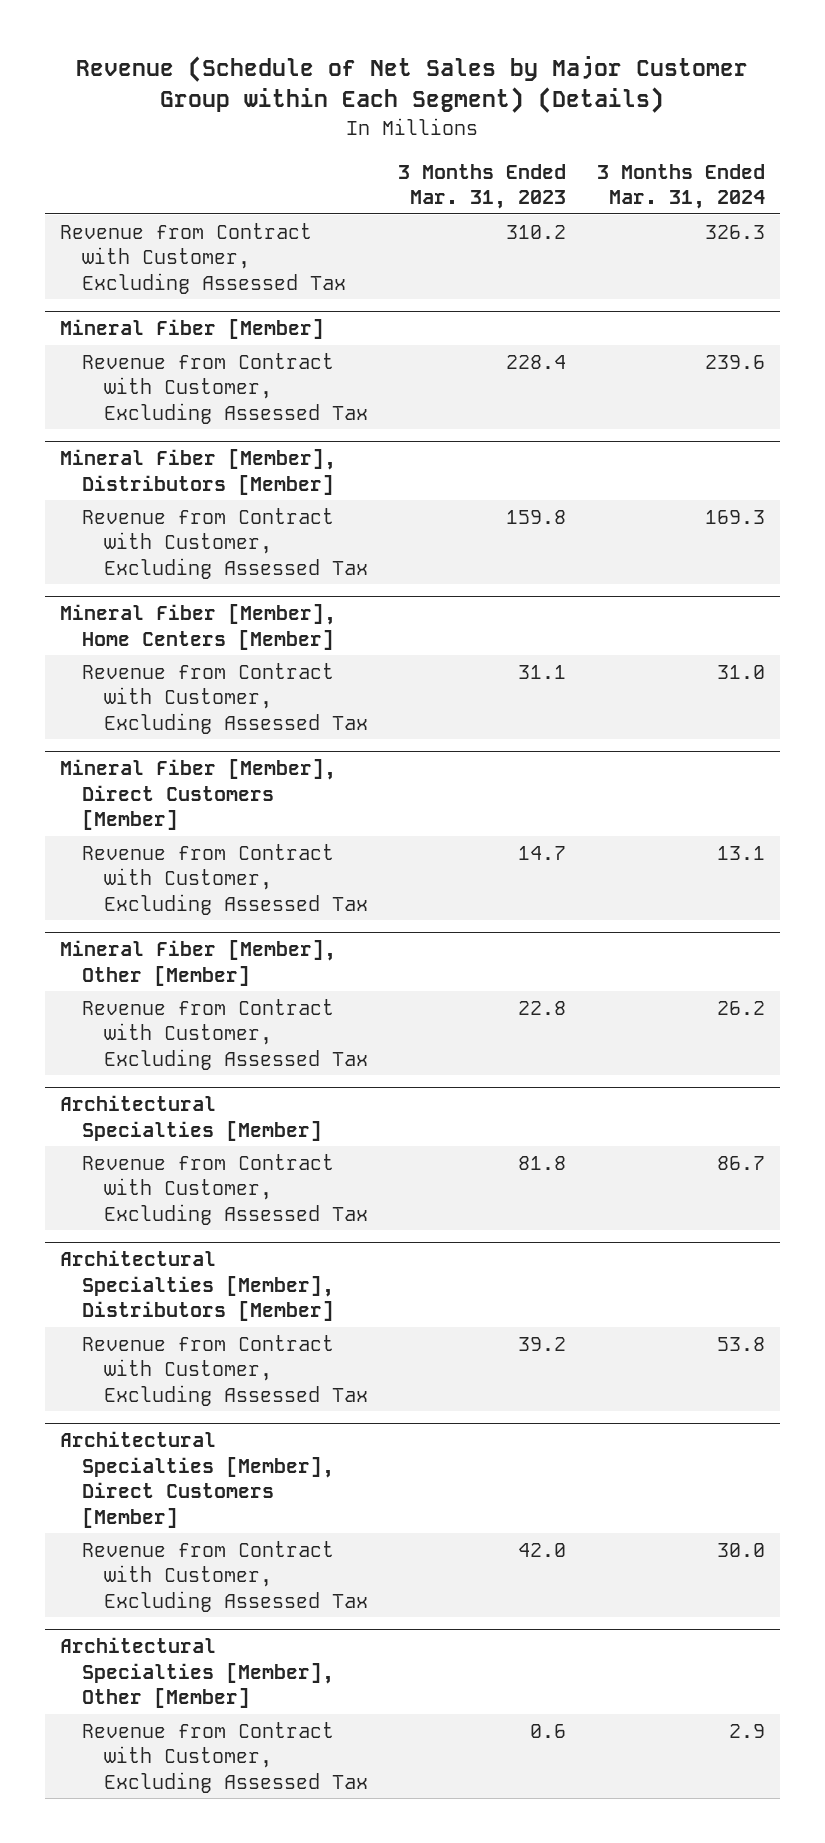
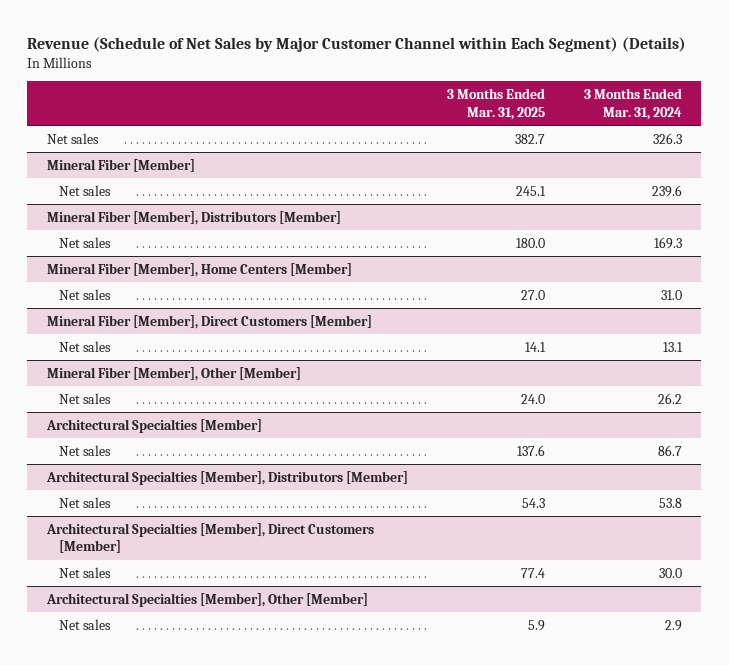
- Revenue (Schedule of Net Sales by Major Customer Group within Each Segment) (Details)
+ Revenue (Schedule of Net Sales by Major Customer Channel within Each Segment) (Details)
- | 3 Months Ended Mar. 31, 2023 | 3 Months Ended Mar. 31, 2024
+ | 3 Months Ended Mar. 31, 2025 | 3 Months Ended Mar. 31, 2024
- Revenue from Contract with Customer, Excluding Assessed Tax | 310.2 | 326.3
+ Net sales | 382.7 | 326.3
@ Mineral Fiber [Member]
- Revenue from Contract with Customer, Excluding Assessed Tax | 228.4 | 239.6
+ Net sales | 245.1 | 239.6
@ Mineral Fiber [Member], Distributors [Member]
- Revenue from Contract with Customer, Excluding Assessed Tax | 159.8 | 169.3
+ Net sales | 180.0 | 169.3
@ Mineral Fiber [Member], Home Centers [Member]
- Revenue from Contract with Customer, Excluding Assessed Tax | 31.1 | 31.0
+ Net sales | 27.0 | 31.0
@ Mineral Fiber [Member], Direct Customers [Member]
- Revenue from Contract with Customer, Excluding Assessed Tax | 14.7 | 13.1
+ Net sales | 14.1 | 13.1
@ Mineral Fiber [Member], Other [Member]
- Revenue from Contract with Customer, Excluding Assessed Tax | 22.8 | 26.2
+ Net sales | 24.0 | 26.2
@ Architectural Specialties [Member]
- Revenue from Contract with Customer, Excluding Assessed Tax | 81.8 | 86.7
+ Net sales | 137.6 | 86.7
@ Architectural Specialties [Member], Distributors [Member]
- Revenue from Contract with Customer, Excluding Assessed Tax | 39.2 | 53.8
+ Net sales | 54.3 | 53.8
@ Architectural Specialties [Member], Direct Customers [Member]
- Revenue from Contract with Customer, Excluding Assessed Tax | 42.0 | 30.0
+ Net sales | 77.4 | 30.0
@ Architectural Specialties [Member], Other [Member]
- Revenue from Contract with Customer, Excluding Assessed Tax | 0.6 | 2.9
+ Net sales | 5.9 | 2.9

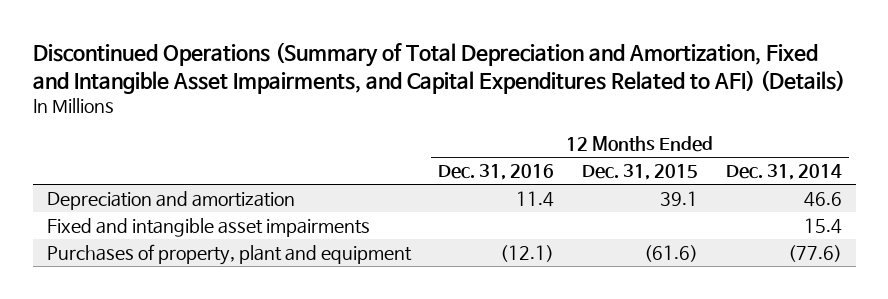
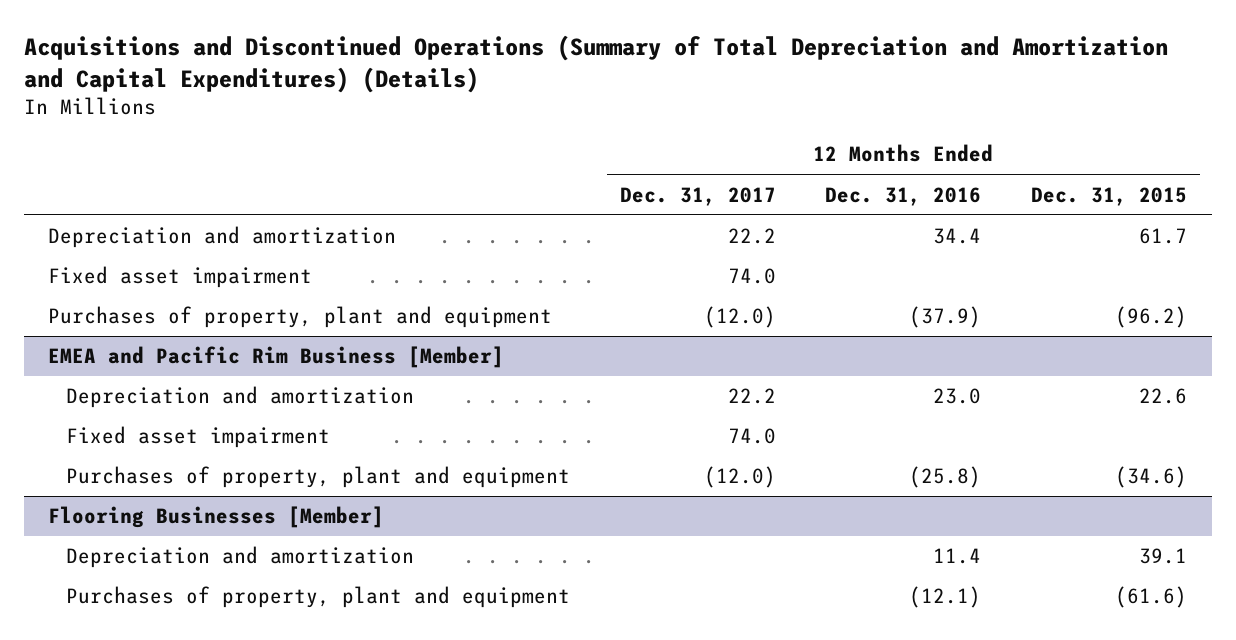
- Discontinued Operations (Summary of Total Depreciation and Amortization, Fixed and Intangible Asset Impairments, and Capital Expenditures Related to AFI) (Details)
+ Acquisitions and Discontinued Operations (Summary of Total Depreciation and Amortization and Capital Expenditures) (Details)
- | 12 Months Ended Dec. 31, 2016 | 12 Months Ended Dec. 31, 2015 | 12 Months Ended Dec. 31, 2014
+ | 12 Months Ended Dec. 31, 2017 | 12 Months Ended Dec. 31, 2016 | 12 Months Ended Dec. 31, 2015
+ Depreciation and amortization | 22.2 | 34.4 | 61.7
+ Fixed asset impairment | 74.0 | |
+ Purchases of property, plant and equipment | (12.0) | (37.9) | (96.2)
+ EMEA and Pacific Rim Business [Member]
+ Depreciation and amortization | 22.2 | 23.0 | 22.6
+ Fixed asset impairment | 74.0 | |
+ Purchases of property, plant and equipment | (12.0) | (25.8) | (34.6)
+ Flooring Businesses [Member]
- Fixed and intangible asset impairments | | | 15.4

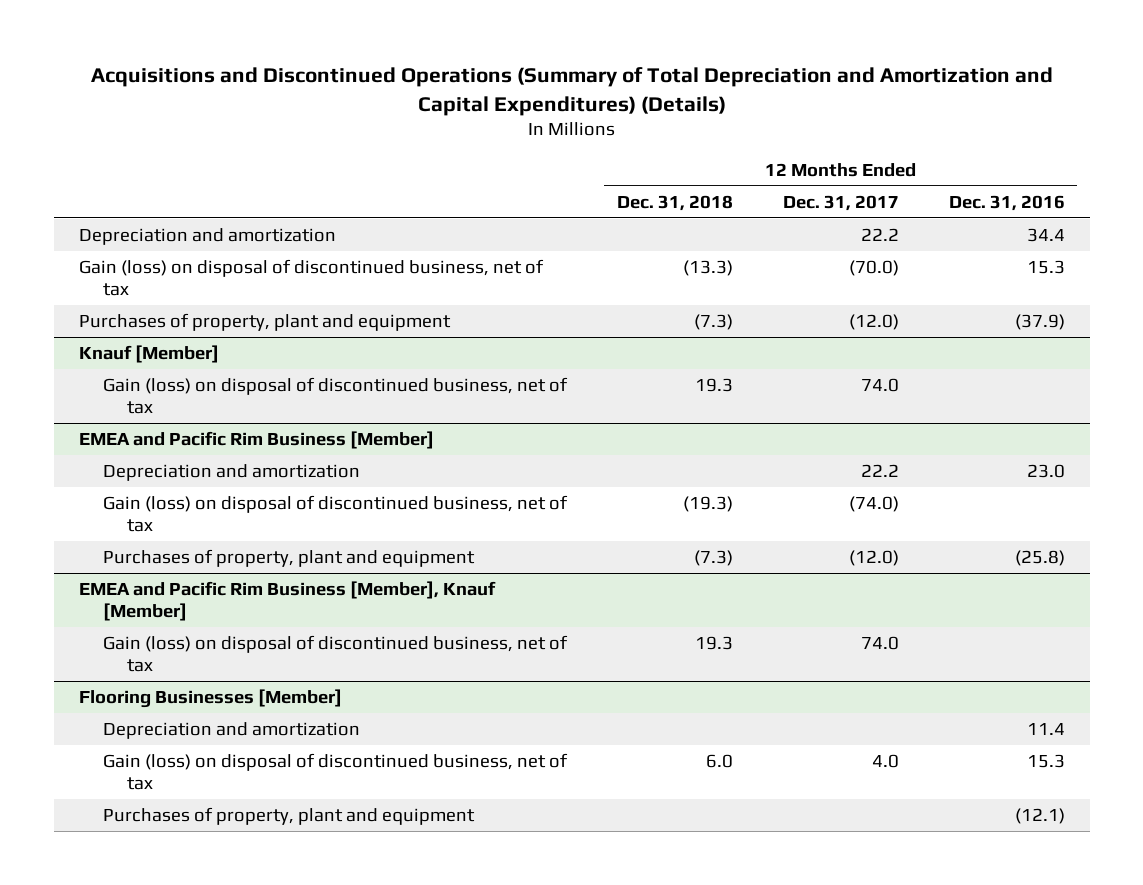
- | 12 Months Ended Dec. 31, 2017 | 12 Months Ended Dec. 31, 2016 | 12 Months Ended Dec. 31, 2015
+ | 12 Months Ended Dec. 31, 2018 | 12 Months Ended Dec. 31, 2017 | 12 Months Ended Dec. 31, 2016
- Fixed asset impairment | 74.0 | |
+ Gain (loss) on disposal of discontinued business, net of tax | (13.3) | (70.0) | 15.3
+ Knauf [Member]
+ Gain (loss) on disposal of discontinued business, net of tax | 19.3 | 74.0 |
@ EMEA and Pacific Rim Business [Member]
- Fixed asset impairment | 74.0 | |
+ Gain (loss) on disposal of discontinued business, net of tax | (19.3) | (74.0) |
+ EMEA and Pacific Rim Business [Member], Knauf [Member]
+ Gain (loss) on disposal of discontinued business, net of tax | 19.3 | 74.0 |
@ Flooring Businesses [Member]
+ Gain (loss) on disposal of discontinued business, net of tax | 6.0 | 4.0 | 15.3

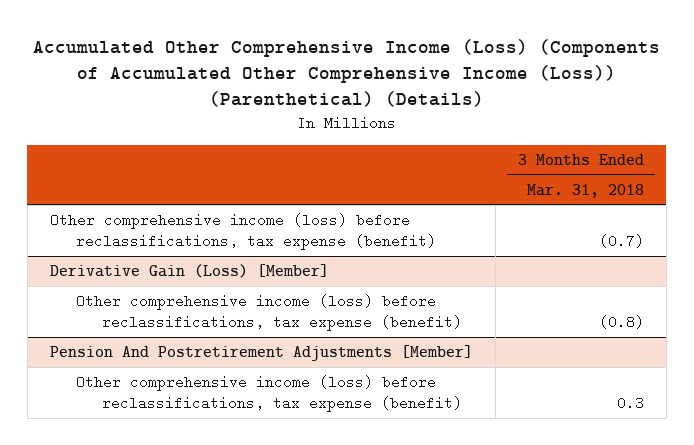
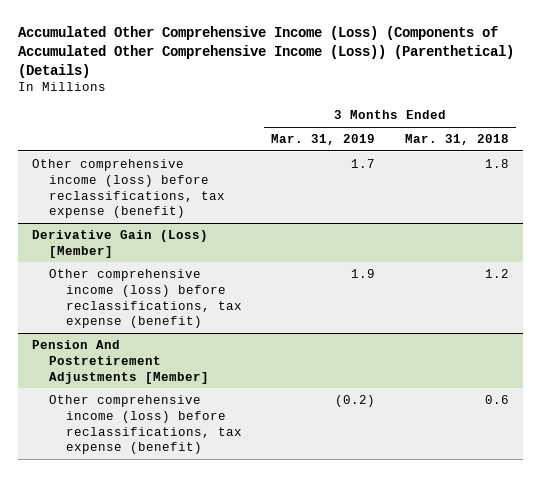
- | 3 Months Ended Mar. 31, 2018
+ | 3 Months Ended Mar. 31, 2019 | 3 Months Ended Mar. 31, 2018
- Other comprehensive income (loss) before reclassifications, tax expense (benefit) | (0.7)
+ Other comprehensive income (loss) before reclassifications, tax expense (benefit) | 1.7 | 1.8
@ Derivative Gain (Loss) [Member]
- Other comprehensive income (loss) before reclassifications, tax expense (benefit) | (0.8)
+ Other comprehensive income (loss) before reclassifications, tax expense (benefit) | 1.9 | 1.2
@ Pension And Postretirement Adjustments [Member]
- Other comprehensive income (loss) before reclassifications, tax expense (benefit) | 0.3
+ Other comprehensive income (loss) before reclassifications, tax expense (benefit) | (0.2) | 0.6

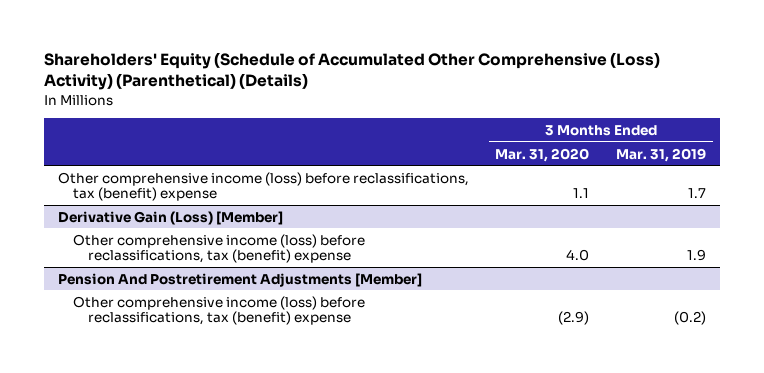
- Accumulated Other Comprehensive Income (Loss) (Components of Accumulated Other Comprehensive Income (Loss)) (Parenthetical) (Details)
+ Shareholders' Equity (Schedule of Accumulated Other Comprehensive (Loss) Activity) (Parenthetical) (Details)
- | 3 Months Ended Mar. 31, 2019 | 3 Months Ended Mar. 31, 2018
+ | 3 Months Ended Mar. 31, 2020 | 3 Months Ended Mar. 31, 2019
- Other comprehensive income (loss) before reclassifications, tax expense (benefit) | 1.7 | 1.8
+ Other comprehensive income (loss) before reclassifications, tax (benefit) expense | 1.1 | 1.7
@ Derivative Gain (Loss) [Member]
- Other comprehensive income (loss) before reclassifications, tax expense (benefit) | 1.9 | 1.2
+ Other comprehensive income (loss) before reclassifications, tax (benefit) expense | 4.0 | 1.9
@ Pension And Postretirement Adjustments [Member]
- Other comprehensive income (loss) before reclassifications, tax expense (benefit) | (0.2) | 0.6
+ Other comprehensive income (loss) before reclassifications, tax (benefit) expense | (2.9) | (0.2)

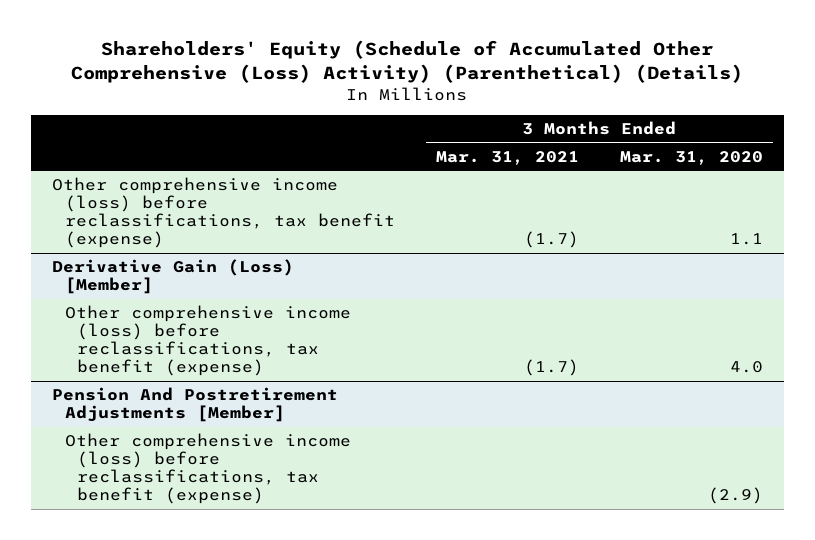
- | 3 Months Ended Mar. 31, 2020 | 3 Months Ended Mar. 31, 2019
+ | 3 Months Ended Mar. 31, 2021 | 3 Months Ended Mar. 31, 2020
- Other comprehensive income (loss) before reclassifications, tax (benefit) expense | 1.1 | 1.7
+ Other comprehensive income (loss) before reclassifications, tax benefit (expense) | (1.7) | 1.1
@ Derivative Gain (Loss) [Member]
- Other comprehensive income (loss) before reclassifications, tax (benefit) expense | 4.0 | 1.9
+ Other comprehensive income (loss) before reclassifications, tax benefit (expense) | (1.7) | 4.0
@ Pension And Postretirement Adjustments [Member]
- Other comprehensive income (loss) before reclassifications, tax (benefit) expense | (2.9) | (0.2)
+ Other comprehensive income (loss) before reclassifications, tax benefit (expense) | | (2.9)

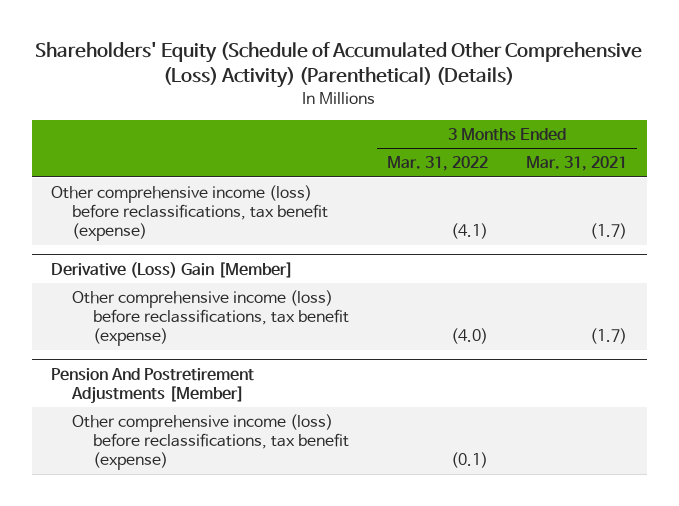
- | 3 Months Ended Mar. 31, 2021 | 3 Months Ended Mar. 31, 2020
+ | 3 Months Ended Mar. 31, 2022 | 3 Months Ended Mar. 31, 2021
- Derivative Gain (Loss) [Member]
+ Derivative (Loss) Gain [Member]

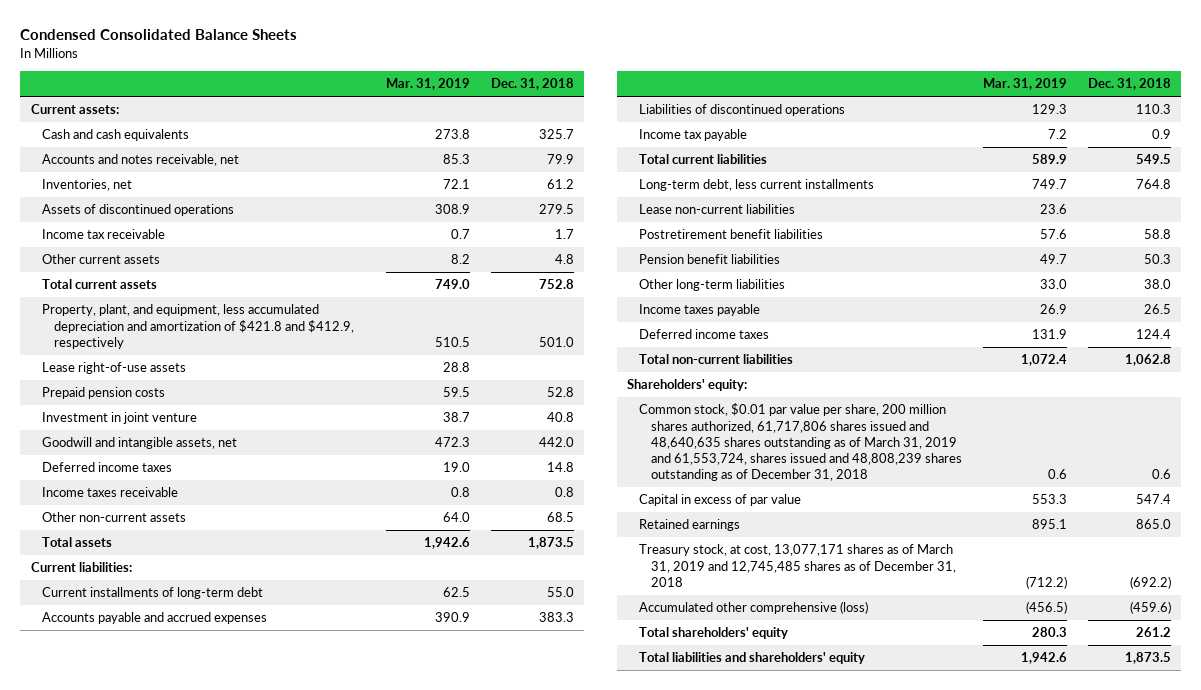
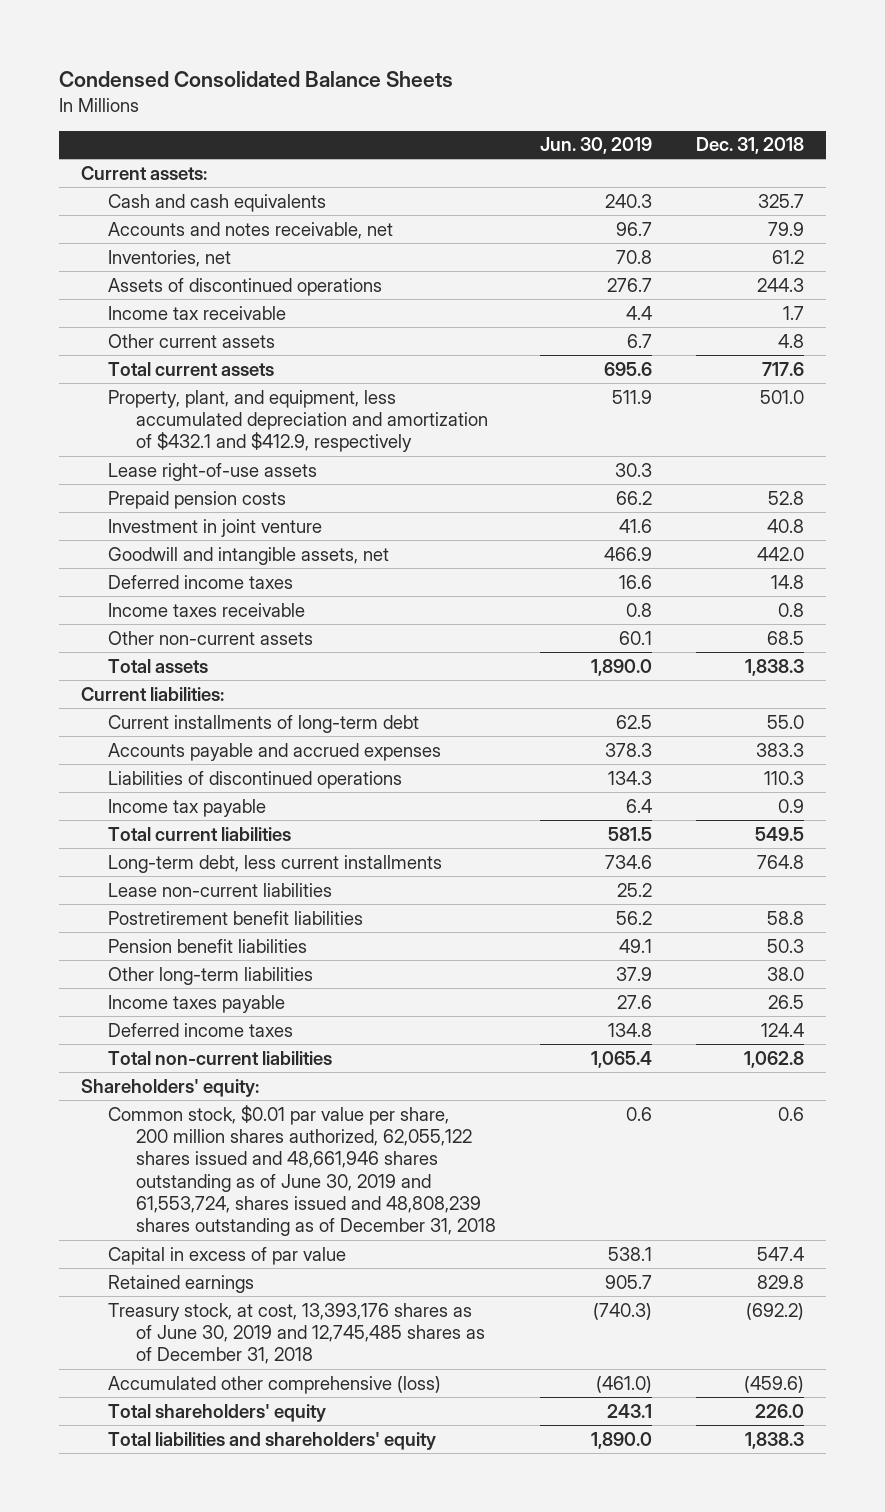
- | Mar. 31, 2019 | Dec. 31, 2018
+ | Jun. 30, 2019 | Dec. 31, 2018
- Assets of discontinued operations | 308.9 | 279.5
+ Assets of discontinued operations | 276.7 | 244.3
- Total current assets | 749.0 | 752.8
- Property, plant, and equipment, less accumulated depreciation and amortization of $421.8 and $412.9, respectively | 510.5 | 501.0
+ Total current assets | 695.6 | 717.6
+ Property, plant, and equipment, less accumulated depreciation and amortization of $432.1 and $412.9, respectively | 511.9 | 501.0
- Total assets | 1,942.6 | 1,873.5
+ Total assets | 1,890.0 | 1,838.3
- Common stock, $0.01 par value per share, 200 million shares authorized, 61,717,806 shares issued and 48,640,635 shares outstanding as of March 31, 2019 and 61,553,724, shares issued and 48,808,239 shares outstanding as of December 31, 2018 | 0.6 | 0.6
+ Common stock, $0.01 par value per share, 200 million shares authorized, 62,055,122 shares issued and 48,661,946 shares outstanding as of June 30, 2019 and 61,553,724, shares issued and 48,808,239 shares outstanding as of December 31, 2018 | 0.6 | 0.6
- Retained earnings | 895.1 | 865.0
- Treasury stock, at cost, 13,077,171 shares as of March 31, 2019 and 12,745,485 shares as of December 31, 2018 | (712.2) | (692.2)
+ Retained earnings | 905.7 | 829.8
+ Treasury stock, at cost, 13,393,176 shares as of June 30, 2019 and 12,745,485 shares as of December 31, 2018 | (740.3) | (692.2)
- Total shareholders' equity | 280.3 | 261.2
- Total liabilities and shareholders' equity | 1,942.6 | 1,873.5
+ Total shareholders' equity | 243.1 | 226.0
+ Total liabilities and shareholders' equity | 1,890.0 | 1,838.3

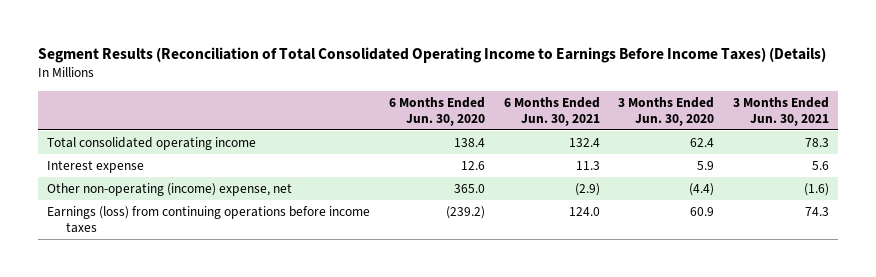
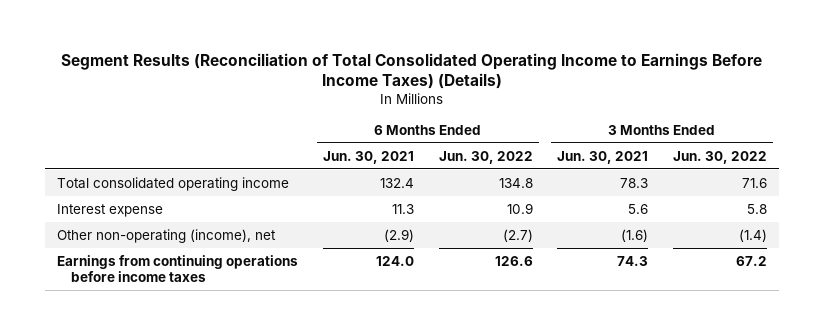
- | 6 Months Ended Jun. 30, 2020 | 6 Months Ended Jun. 30, 2021 | 3 Months Ended Jun. 30, 2020 | 3 Months Ended Jun. 30, 2021
+ | 6 Months Ended Jun. 30, 2021 | 6 Months Ended Jun. 30, 2022 | 3 Months Ended Jun. 30, 2021 | 3 Months Ended Jun. 30, 2022
- Other non-operating (income) expense, net | 365.0 | (2.9) | (4.4) | (1.6)
- Earnings (loss) from continuing operations before income taxes | (239.2) | 124.0 | 60.9 | 74.3
+ Other non-operating (income), net | (2.9) | (2.7) | (1.6) | (1.4)
+ Earnings from continuing operations before income taxes | 124.0 | 126.6 | 74.3 | 67.2

